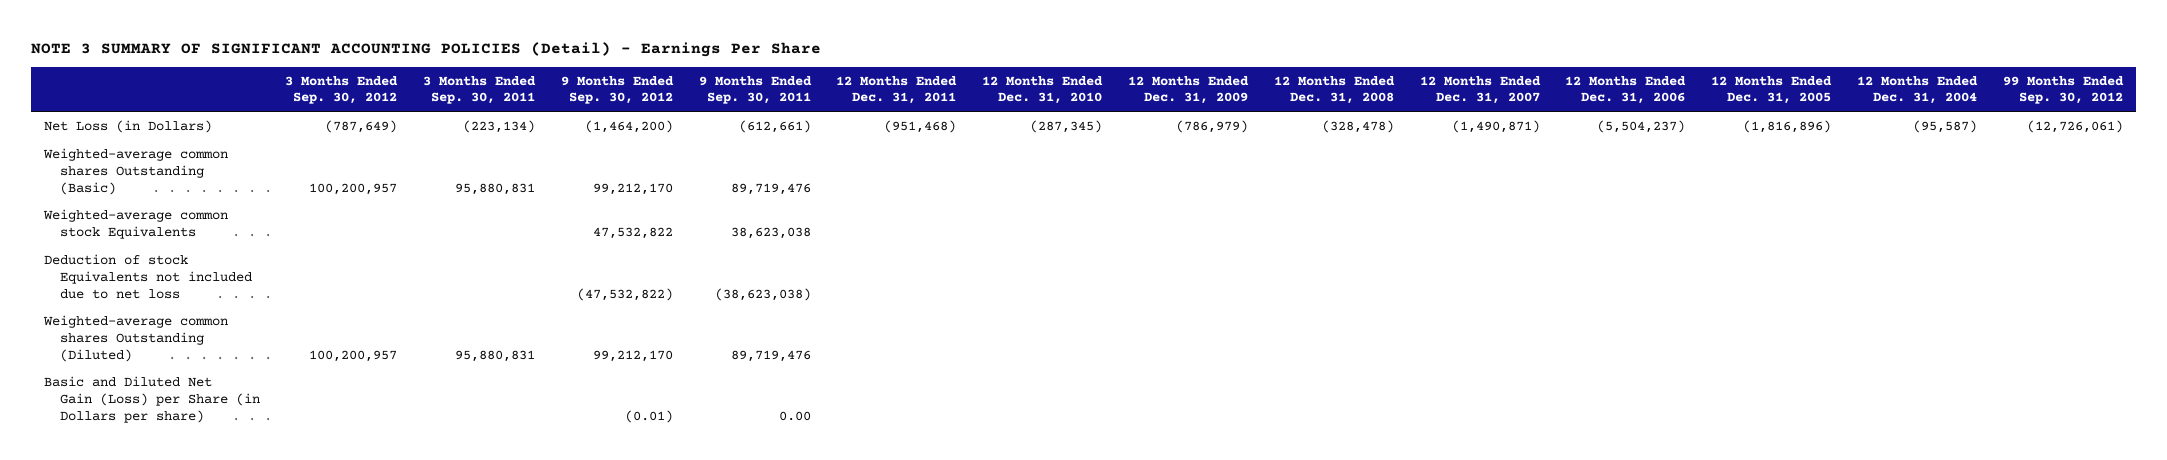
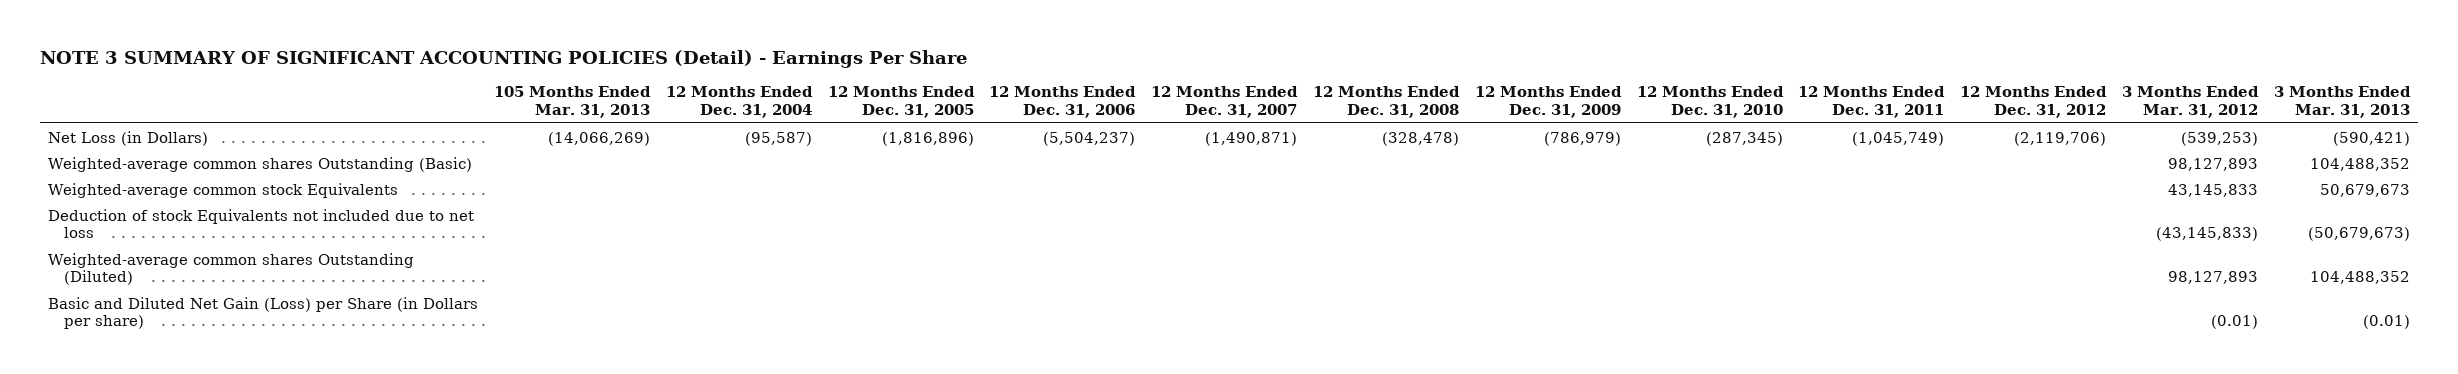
- | 3 Months Ended Sep. 30, 2012 | 3 Months Ended Sep. 30, 2011 | 9 Months Ended Sep. 30, 2012 | 9 Months Ended Sep. 30, 2011 | 12 Months Ended Dec. 31, 2011 | 12 Months Ended Dec. 31, 2010 | 12 Months Ended Dec. 31, 2009 | 12 Months Ended Dec. 31, 2008 | 12 Months Ended Dec. 31, 2007 | 12 Months Ended Dec. 31, 2006 | 12 Months Ended Dec. 31, 2005 | 12 Months Ended Dec. 31, 2004 | 99 Months Ended Sep. 30, 2012
+ | 105 Months Ended Mar. 31, 2013 | 12 Months Ended Dec. 31, 2004 | 12 Months Ended Dec. 31, 2005 | 12 Months Ended Dec. 31, 2006 | 12 Months Ended Dec. 31, 2007 | 12 Months Ended Dec. 31, 2008 | 12 Months Ended Dec. 31, 2009 | 12 Months Ended Dec. 31, 2010 | 12 Months Ended Dec. 31, 2011 | 12 Months Ended Dec. 31, 2012 | 3 Months Ended Mar. 31, 2012 | 3 Months Ended Mar. 31, 2013
- Net Loss (in Dollars) | (787,649) | (223,134) | (1,464,200) | (612,661) | (951,468) | (287,345) | (786,979) | (328,478) | (1,490,871) | (5,504,237) | (1,816,896) | (95,587) | (12,726,061)
+ Net Loss (in Dollars) | (14,066,269) | (95,587) | (1,816,896) | (5,504,237) | (1,490,871) | (328,478) | (786,979) | (287,345) | (1,045,749) | (2,119,706) | (539,253) | (590,421)

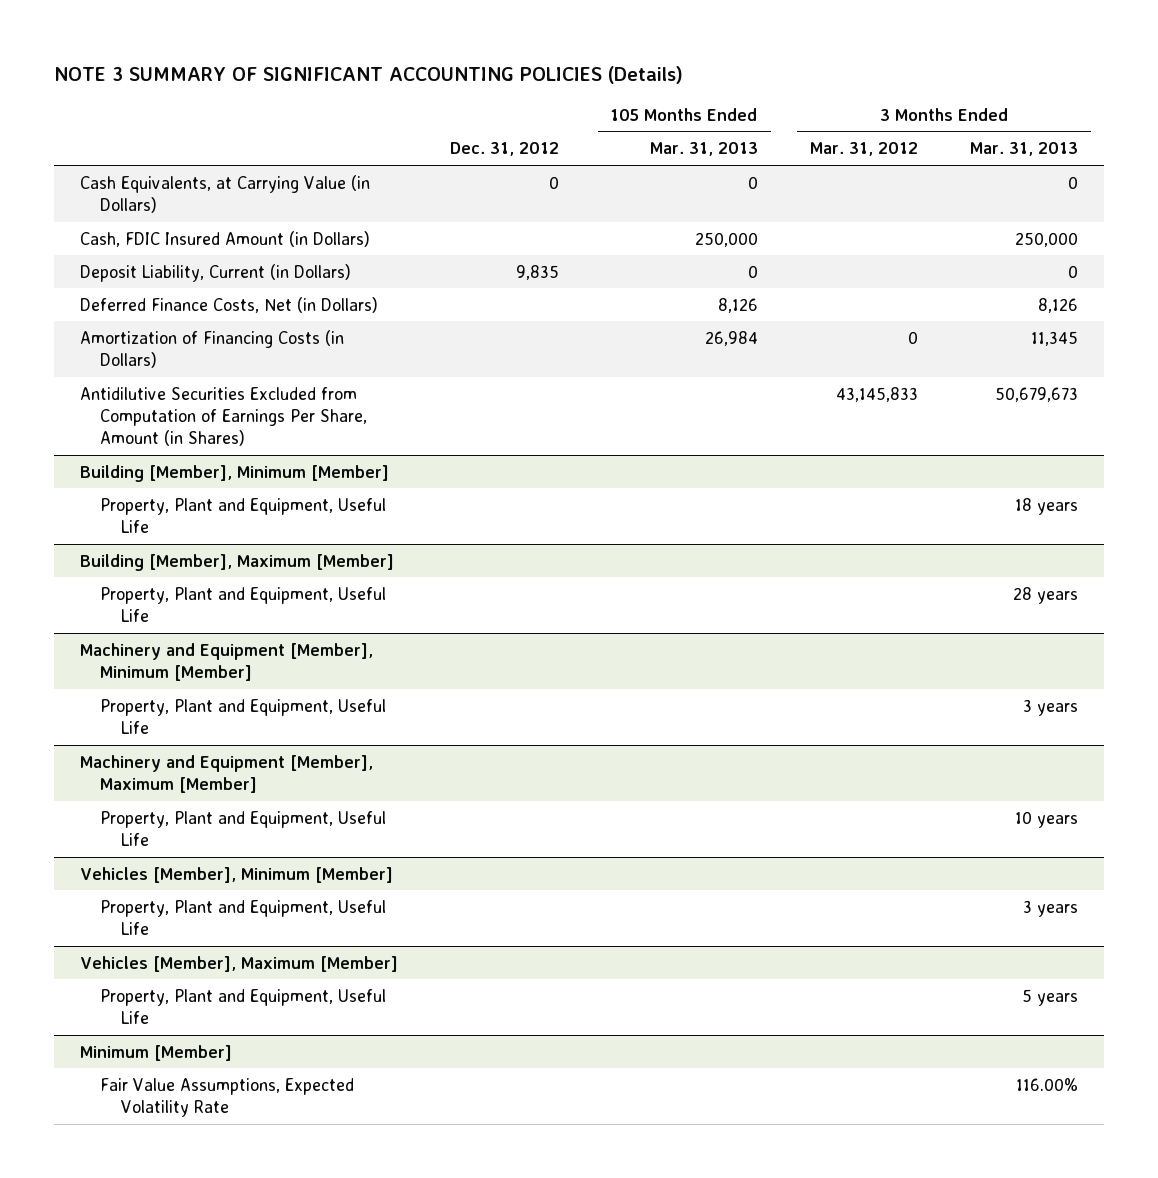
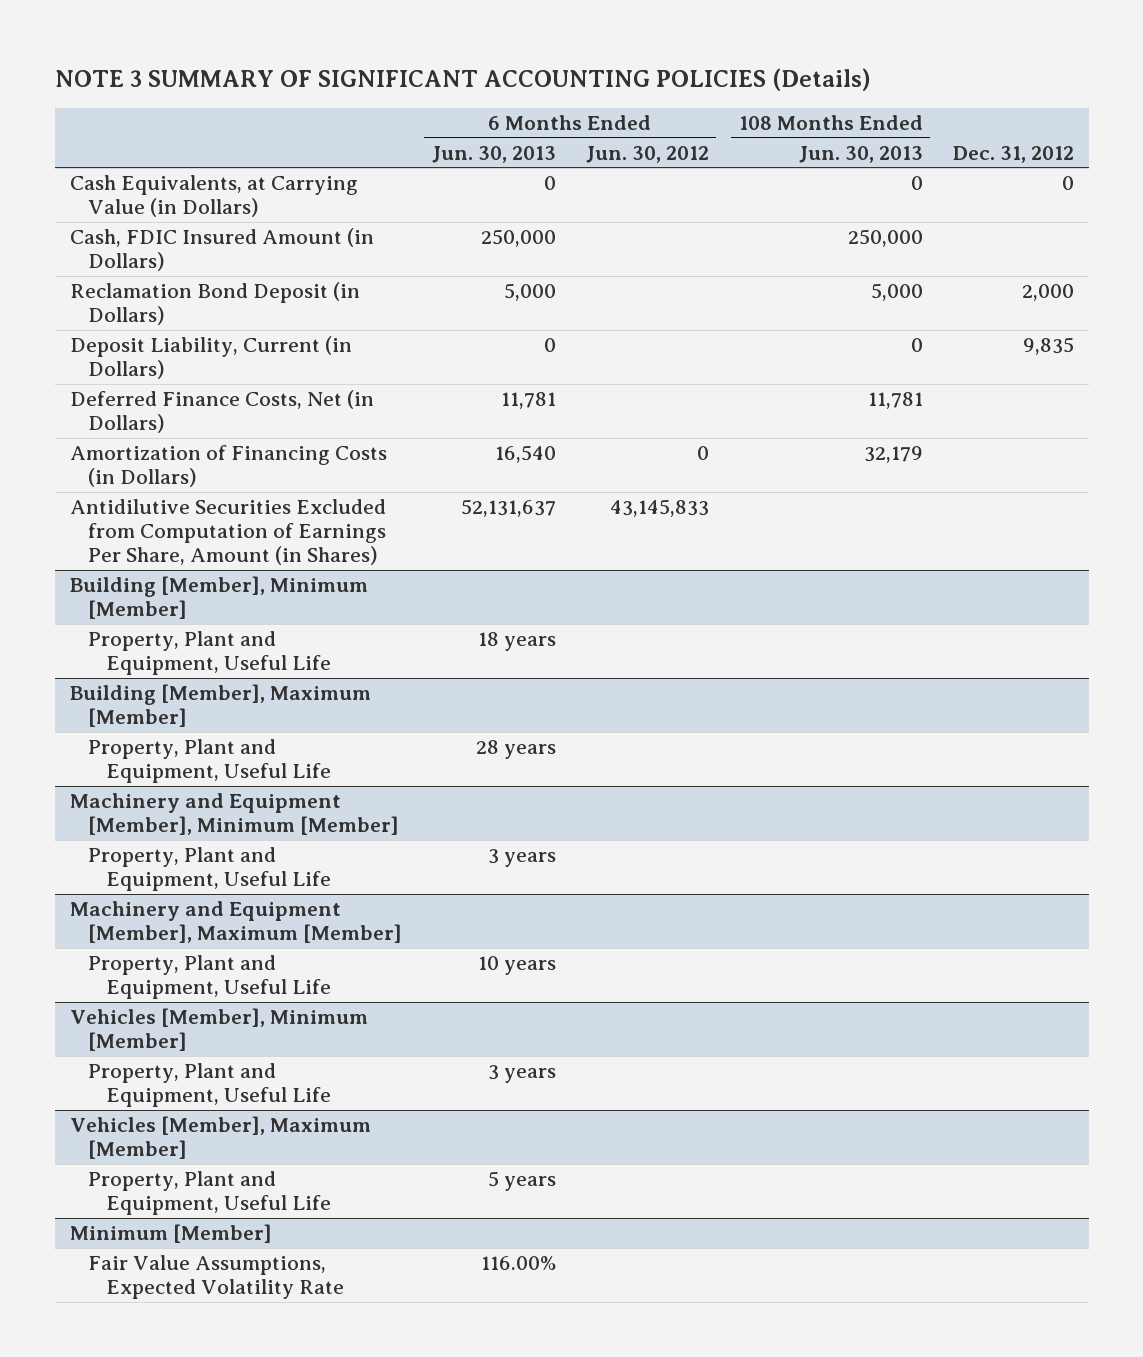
- | Dec. 31, 2012 | 105 Months Ended Mar. 31, 2013 | 3 Months Ended Mar. 31, 2012 | 3 Months Ended Mar. 31, 2013
+ | 6 Months Ended Jun. 30, 2013 | 6 Months Ended Jun. 30, 2012 | 108 Months Ended Jun. 30, 2013 | Dec. 31, 2012
+ Reclamation Bond Deposit (in Dollars) | 5,000 | | 5,000 | 2,000

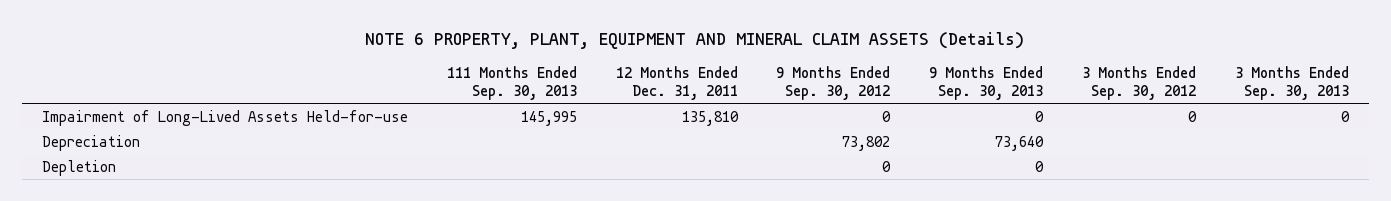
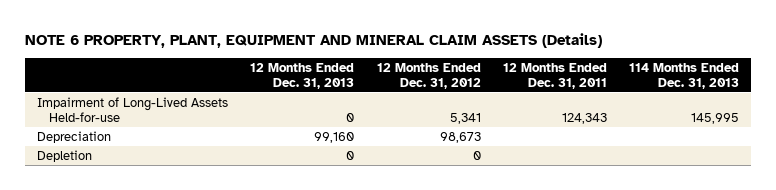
- | 111 Months Ended Sep. 30, 2013 | 12 Months Ended Dec. 31, 2011 | 9 Months Ended Sep. 30, 2012 | 9 Months Ended Sep. 30, 2013 | 3 Months Ended Sep. 30, 2012 | 3 Months Ended Sep. 30, 2013
+ | 12 Months Ended Dec. 31, 2013 | 12 Months Ended Dec. 31, 2012 | 12 Months Ended Dec. 31, 2011 | 114 Months Ended Dec. 31, 2013
- Impairment of Long-Lived Assets Held-for-use | 145,995 | 135,810 | 0 | 0 | 0 | 0
+ Impairment of Long-Lived Assets Held-for-use | 0 | 5,341 | 124,343 | 145,995

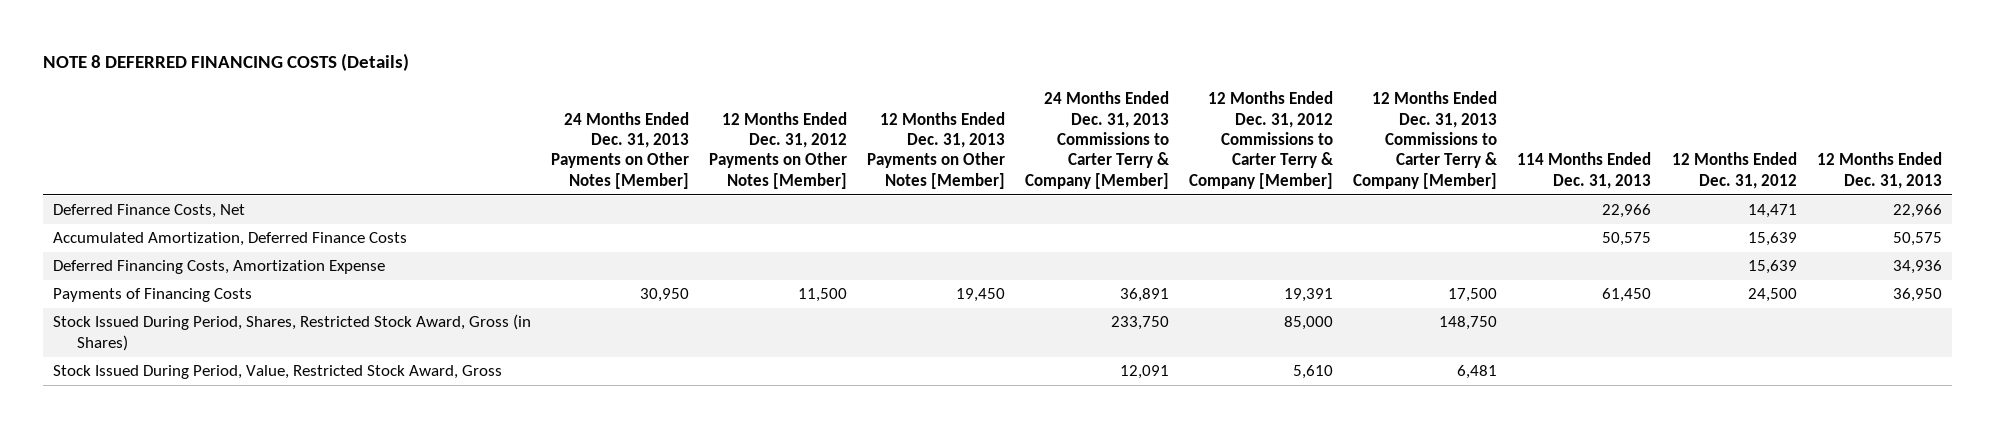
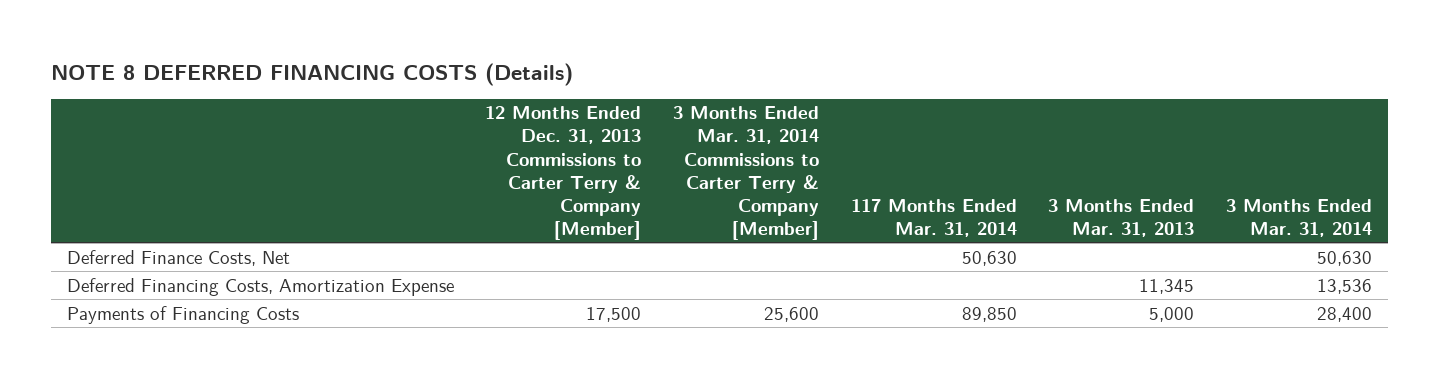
- | 24 Months Ended Dec. 31, 2013 Payments on Other Notes [Member] | 12 Months Ended Dec. 31, 2012 Payments on Other Notes [Member] | 12 Months Ended Dec. 31, 2013 Payments on Other Notes [Member] | 24 Months Ended Dec. 31, 2013 Commissions to Carter Terry & Company [Member] | 12 Months Ended Dec. 31, 2012 Commissions to Carter Terry & Company [Member] | 12 Months Ended Dec. 31, 2013 Commissions to Carter Terry & Company [Member] | 114 Months Ended Dec. 31, 2013 | 12 Months Ended Dec. 31, 2012 | 12 Months Ended Dec. 31, 2013
+ | 12 Months Ended Dec. 31, 2013 Commissions to Carter Terry & Company [Member] | 3 Months Ended Mar. 31, 2014 Commissions to Carter Terry & Company [Member] | 117 Months Ended Mar. 31, 2014 | 3 Months Ended Mar. 31, 2013 | 3 Months Ended Mar. 31, 2014
- Accumulated Amortization, Deferred Finance Costs | | | | | | | 50,575 | 15,639 | 50,575
- Stock Issued During Period, Shares, Restricted Stock Award, Gross (in Shares) | | | | 233,750 | 85,000 | 148,750 | | |
- Stock Issued During Period, Value, Restricted Stock Award, Gross | | | | 12,091 | 5,610 | 6,481 | | |

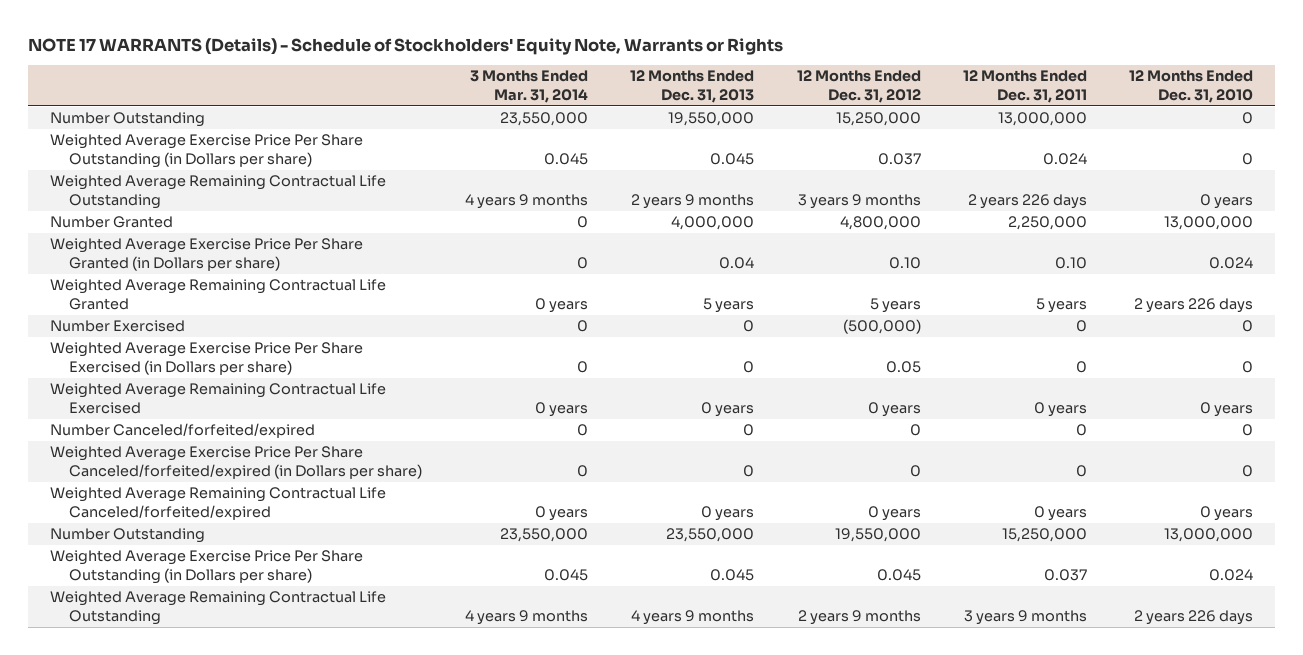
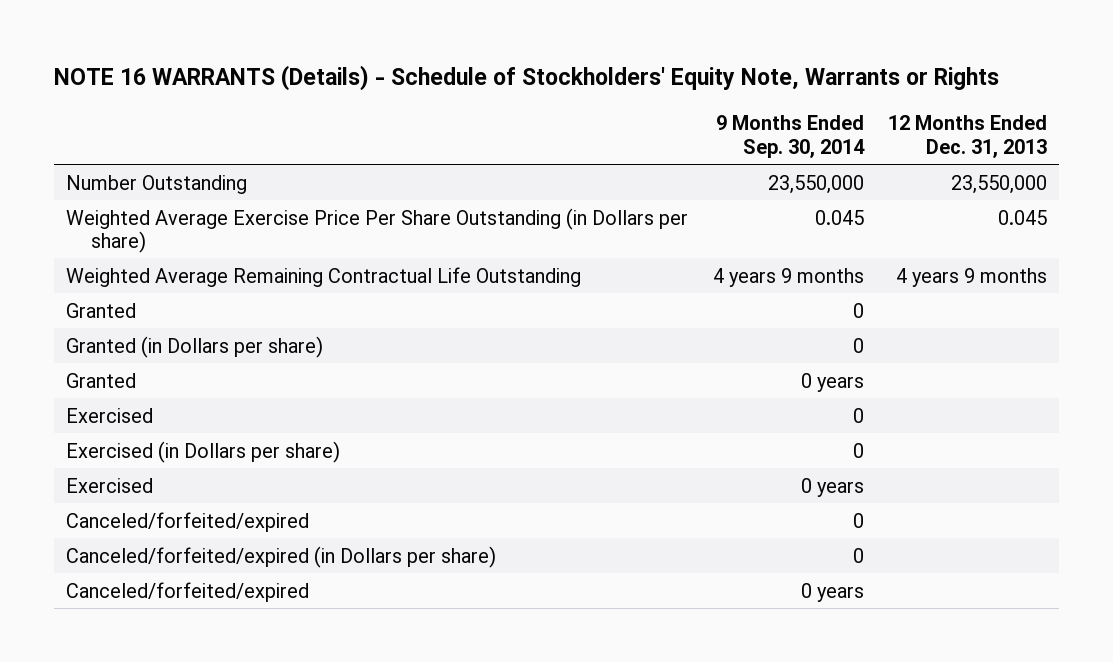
- NOTE 17 WARRANTS (Details) - Schedule of Stockholders' Equity Note, Warrants or Rights
+ NOTE 16 WARRANTS (Details) - Schedule of Stockholders' Equity Note, Warrants or Rights
- | 3 Months Ended Mar. 31, 2014 | 12 Months Ended Dec. 31, 2013 | 12 Months Ended Dec. 31, 2012 | 12 Months Ended Dec. 31, 2011 | 12 Months Ended Dec. 31, 2010
+ | 9 Months Ended Sep. 30, 2014 | 12 Months Ended Dec. 31, 2013
- Number Outstanding | 23,550,000 | 19,550,000 | 15,250,000 | 13,000,000 | 0
- Weighted Average Exercise Price Per Share Outstanding (in Dollars per share) | 0.045 | 0.045 | 0.037 | 0.024 | 0
- Weighted Average Remaining Contractual Life Outstanding | 4 years 9 months | 2 years 9 months | 3 years 9 months | 2 years 226 days | 0 years
- Number Granted | 0 | 4,000,000 | 4,800,000 | 2,250,000 | 13,000,000
- Weighted Average Exercise Price Per Share Granted (in Dollars per share) | 0 | 0.04 | 0.10 | 0.10 | 0.024
- Weighted Average Remaining Contractual Life Granted | 0 years | 5 years | 5 years | 5 years | 2 years 226 days
- Number Exercised | 0 | 0 | (500,000) | 0 | 0
- Weighted Average Exercise Price Per Share Exercised (in Dollars per share) | 0 | 0 | 0.05 | 0 | 0
- Weighted Average Remaining Contractual Life Exercised | 0 years | 0 years | 0 years | 0 years | 0 years
- Number Canceled/forfeited/expired | 0 | 0 | 0 | 0 | 0
- Weighted Average Exercise Price Per Share Canceled/forfeited/expired (in Dollars per share) | 0 | 0 | 0 | 0 | 0
- Weighted Average Remaining Contractual Life Canceled/forfeited/expired | 0 years | 0 years | 0 years | 0 years | 0 years
+ Granted | 0 |
+ Granted (in Dollars per share) | 0 |
+ Granted | 0 years |
+ Exercised | 0 |
+ Exercised (in Dollars per share) | 0 |
+ Exercised | 0 years |
+ Canceled/forfeited/expired | 0 |
+ Canceled/forfeited/expired (in Dollars per share) | 0 |
+ Canceled/forfeited/expired | 0 years |

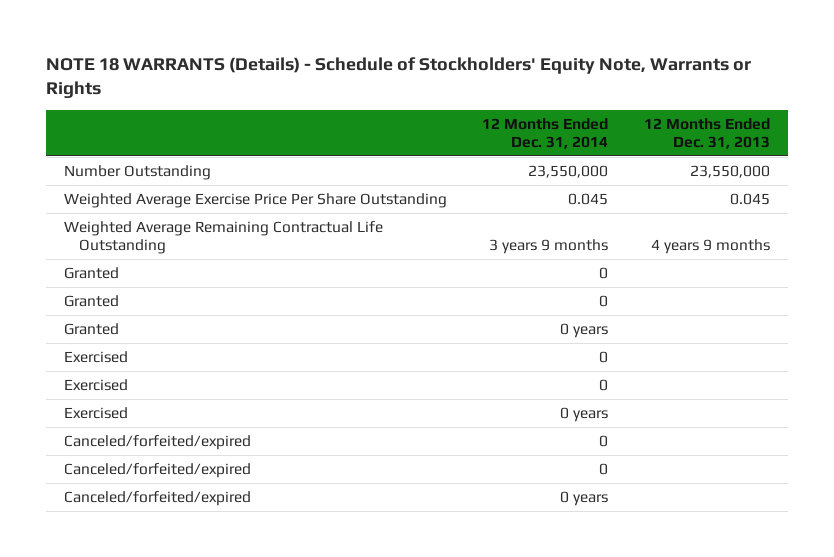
- NOTE 16 WARRANTS (Details) - Schedule of Stockholders' Equity Note, Warrants or Rights
+ NOTE 18 WARRANTS (Details) - Schedule of Stockholders' Equity Note, Warrants or Rights
- | 9 Months Ended Sep. 30, 2014 | 12 Months Ended Dec. 31, 2013
+ | 12 Months Ended Dec. 31, 2014 | 12 Months Ended Dec. 31, 2013
- Weighted Average Exercise Price Per Share Outstanding (in Dollars per share) | 0.045 | 0.045
+ Weighted Average Exercise Price Per Share Outstanding | 0.045 | 0.045
- Granted (in Dollars per share) | 0 |
+ Granted | 0 years |
- Exercised (in Dollars per share) | 0 |
+ Exercised | 0 years |
- Canceled/forfeited/expired (in Dollars per share) | 0 |
+ Canceled/forfeited/expired | 0 years |

